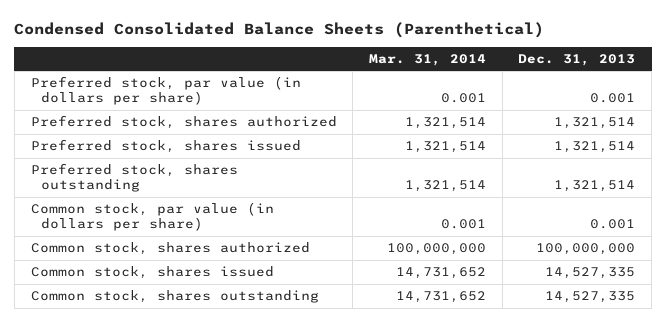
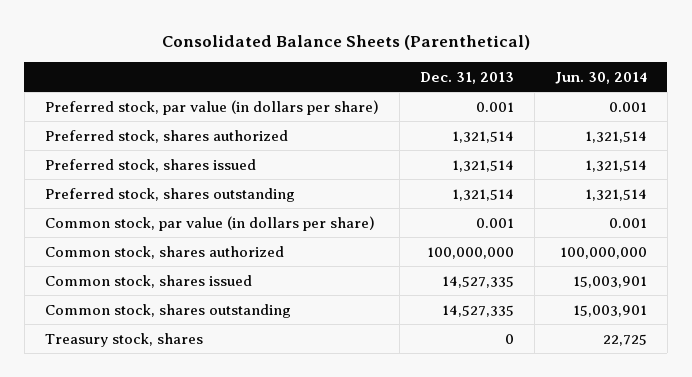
- Condensed Consolidated Balance Sheets (Parenthetical)
+ Consolidated Balance Sheets (Parenthetical)
- | Mar. 31, 2014 | Dec. 31, 2013
+ | Dec. 31, 2013 | Jun. 30, 2014
+ Treasury stock, shares | 0 | 22,725

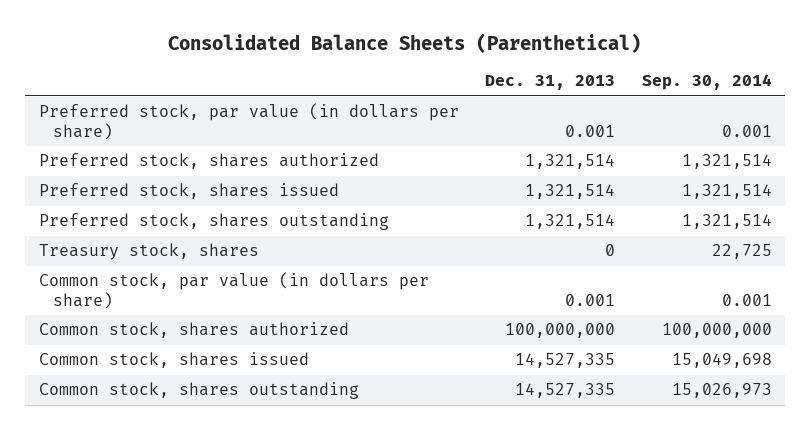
- | Dec. 31, 2013 | Jun. 30, 2014
+ | Dec. 31, 2013 | Sep. 30, 2014
moved up: Treasury stock, shares | 0 | 22,725

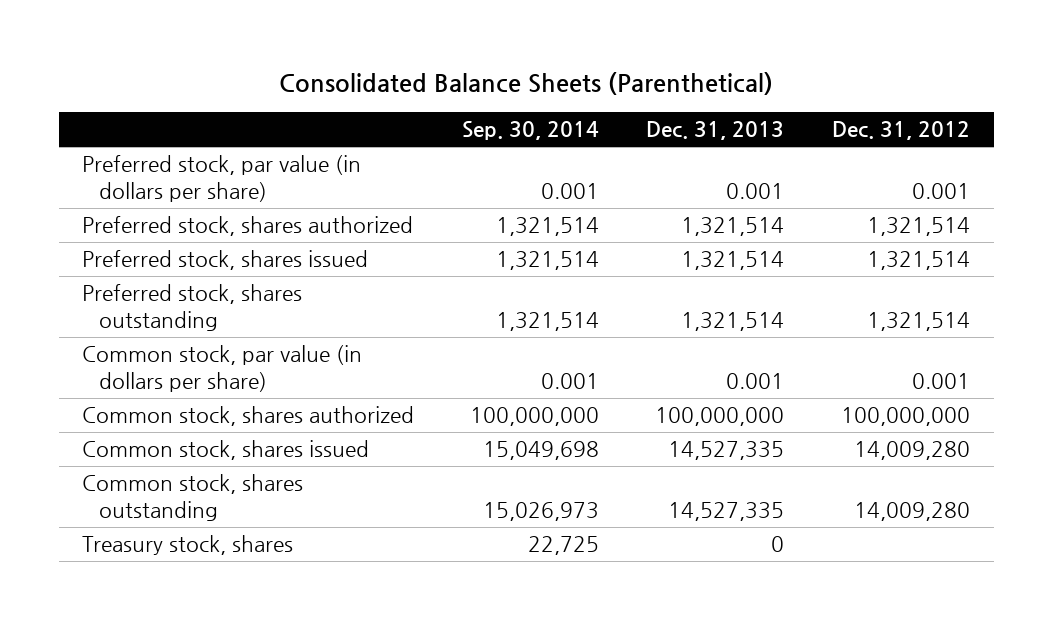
- | Dec. 31, 2013 | Sep. 30, 2014
+ | Sep. 30, 2014 | Dec. 31, 2013 | Dec. 31, 2012
moved down: Treasury stock, shares | 22,725 | 0 |

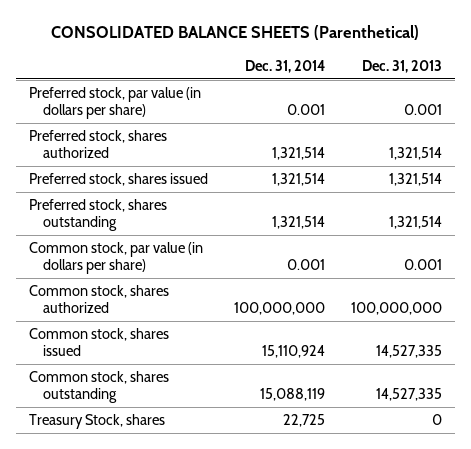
- Consolidated Balance Sheets (Parenthetical)
+ CONSOLIDATED BALANCE SHEETS (Parenthetical)
- | Sep. 30, 2014 | Dec. 31, 2013 | Dec. 31, 2012
+ | Dec. 31, 2014 | Dec. 31, 2013
- Treasury stock, shares | 22,725 | 0 |
+ Treasury Stock, shares | 22,725 | 0

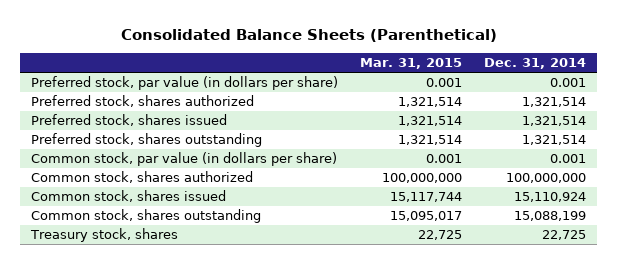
- CONSOLIDATED BALANCE SHEETS (Parenthetical)
+ Consolidated Balance Sheets (Parenthetical)
- | Dec. 31, 2014 | Dec. 31, 2013
+ | Mar. 31, 2015 | Dec. 31, 2014
- Common stock, shares outstanding | 15,088,119 | 14,527,335
- Treasury Stock, shares | 22,725 | 0
+ Common stock, shares outstanding | 15,095,017 | 15,088,199
+ Treasury stock, shares | 22,725 | 22,725

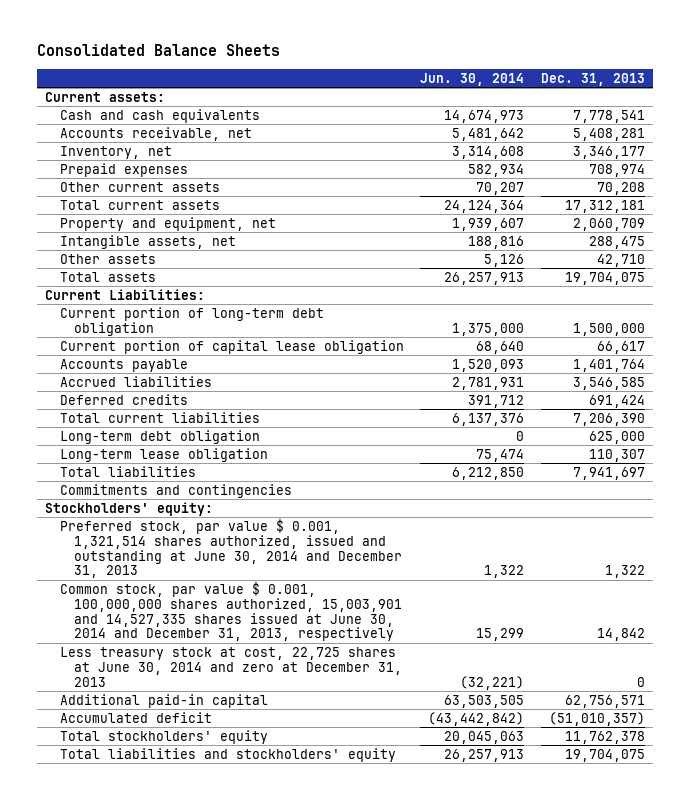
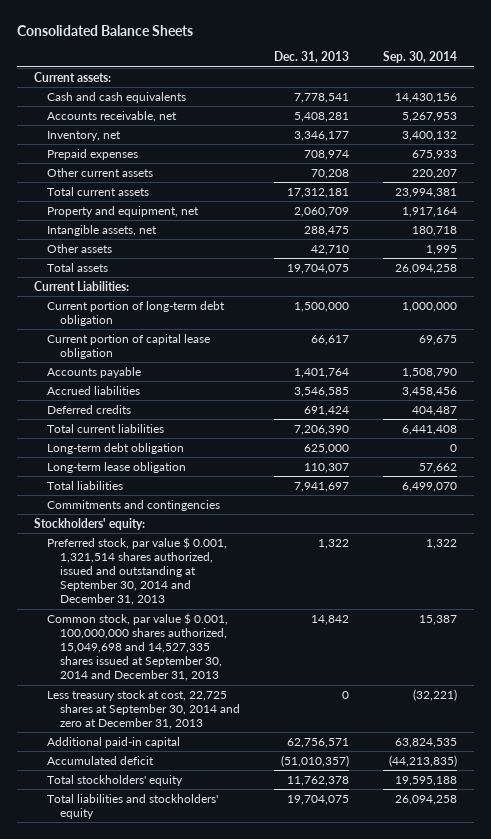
- | Jun. 30, 2014 | Dec. 31, 2013
+ | Dec. 31, 2013 | Sep. 30, 2014
- Preferred stock, par value $ 0.001, 1,321,514 shares authorized, issued and outstanding at June 30, 2014 and December 31, 2013 | 1,322 | 1,322
- Common stock, par value $ 0.001, 100,000,000 shares authorized, 15,003,901 and 14,527,335 shares issued at June 30, 2014 and December 31, 2013, respectively | 15,299 | 14,842
- Less treasury stock at cost, 22,725 shares at June 30, 2014 and zero at December 31, 2013 | (32,221) | 0
+ Preferred stock, par value $ 0.001, 1,321,514 shares authorized, issued and outstanding at September 30, 2014 and December 31, 2013 | 1,322 | 1,322
+ Common stock, par value $ 0.001, 100,000,000 shares authorized, 15,049,698 and 14,527,335 shares issued at September 30, 2014 and December 31, 2013 | 14,842 | 15,387
+ Less treasury stock at cost, 22,725 shares at September 30, 2014 and zero at December 31, 2013 | 0 | (32,221)

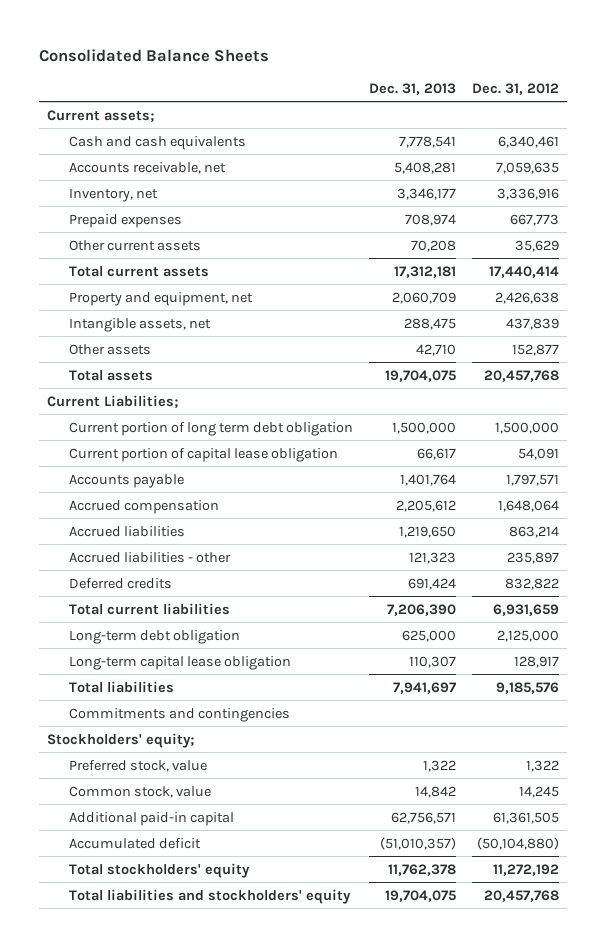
- | Dec. 31, 2013 | Sep. 30, 2014
+ | Dec. 31, 2013 | Dec. 31, 2012
- Current assets:
+ Current assets;
- Current Liabilities:
- Current portion of long-term debt obligation | 1,500,000 | 1,000,000
+ Current Liabilities;
+ Current portion of long term debt obligation | 1,500,000 | 1,500,000
- Accrued liabilities | 3,546,585 | 3,458,456
+ Accrued compensation | 2,205,612 | 1,648,064
+ Accrued liabilities | 1,219,650 | 863,214
+ Accrued liabilities - other | 121,323 | 235,897
- Long-term lease obligation | 110,307 | 57,662
+ Long-term capital lease obligation | 110,307 | 128,917
- Stockholders' equity:
- Preferred stock, par value $ 0.001, 1,321,514 shares authorized, issued and outstanding at September 30, 2014 and December 31, 2013 | 1,322 | 1,322
- Common stock, par value $ 0.001, 100,000,000 shares authorized, 15,049,698 and 14,527,335 shares issued at September 30, 2014 and December 31, 2013 | 14,842 | 15,387
- Less treasury stock at cost, 22,725 shares at September 30, 2014 and zero at December 31, 2013 | 0 | (32,221)
+ Stockholders' equity;
+ Preferred stock, value | 1,322 | 1,322
+ Common stock, value | 14,842 | 14,245

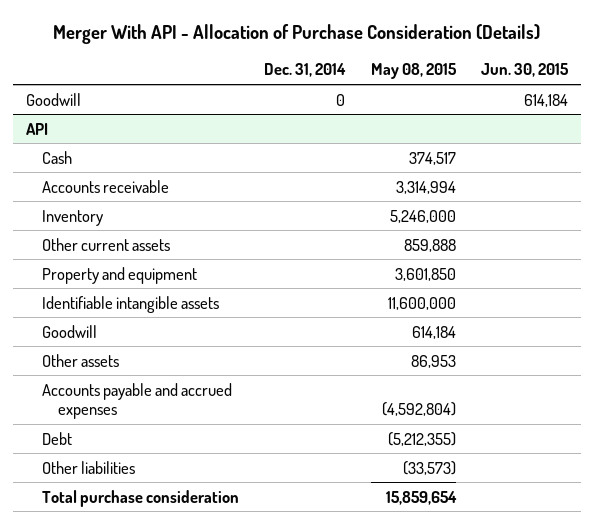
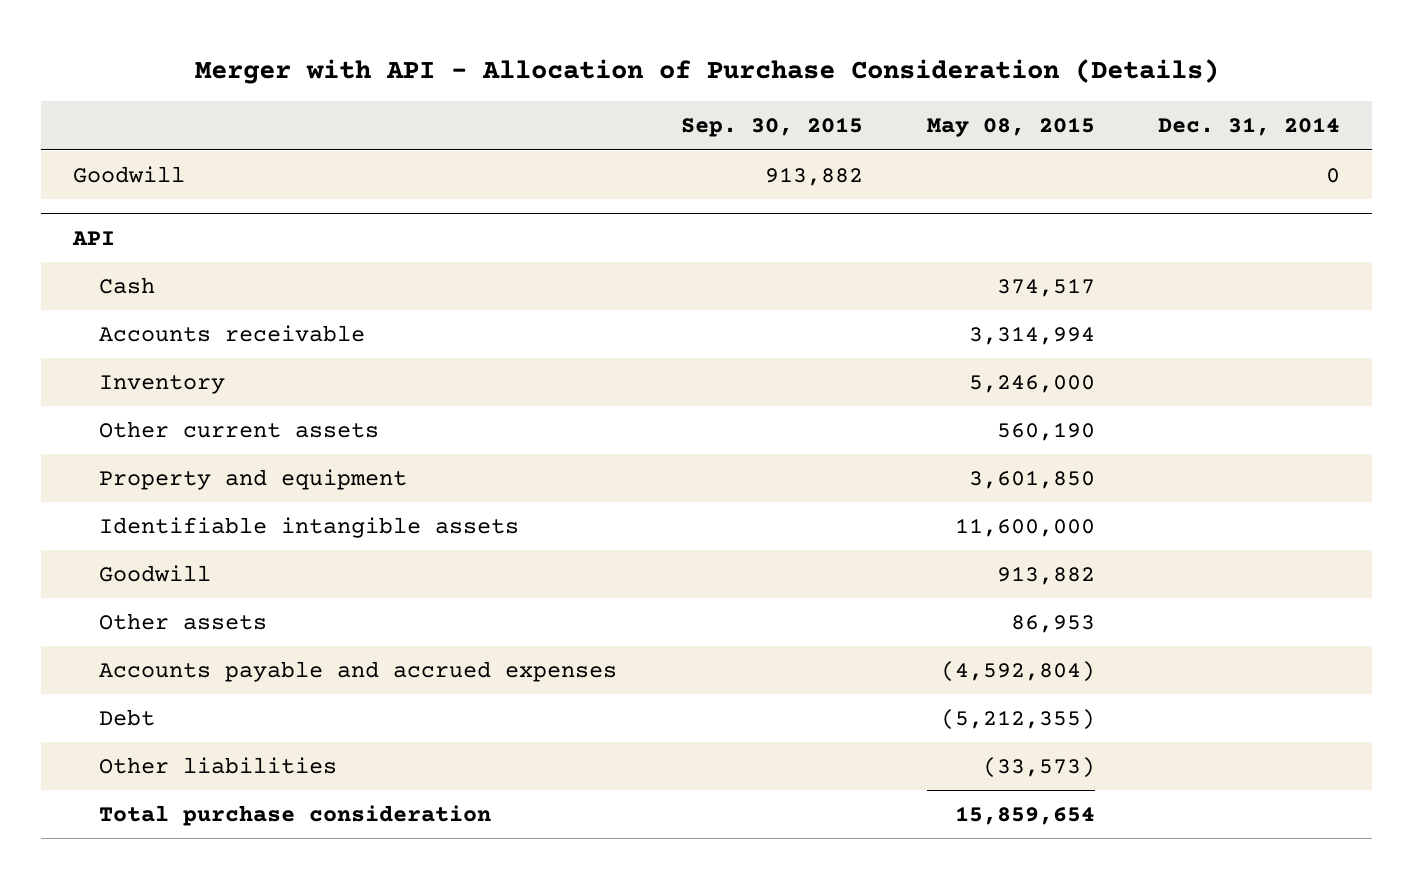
- Merger With API - Allocation of Purchase Consideration (Details)
+ Merger with API - Allocation of Purchase Consideration (Details)
- | Dec. 31, 2014 | May 08, 2015 | Jun. 30, 2015
+ | Sep. 30, 2015 | May 08, 2015 | Dec. 31, 2014
@ API
- Other current assets | | 859,888 |
+ Other current assets | | 560,190 |
- Goodwill | | 614,184 |
+ Goodwill | | 913,882 |

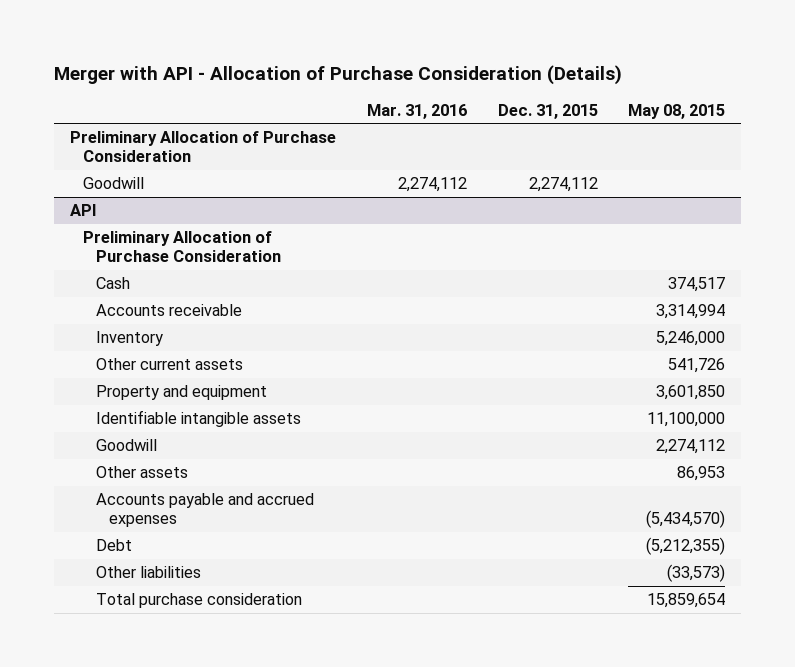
- | Sep. 30, 2015 | May 08, 2015 | Dec. 31, 2014
+ | Mar. 31, 2016 | Dec. 31, 2015 | May 08, 2015
+ Preliminary Allocation of Purchase Consideration
@ API
+ Preliminary Allocation of Purchase Consideration
- Other current assets | | 560,190 |
+ Other current assets | | | 541,726
- Identifiable intangible assets | | 11,600,000 |
- Goodwill | | 913,882 |
+ Identifiable intangible assets | | | 11,100,000
+ Goodwill | | | 2,274,112
- Accounts payable and accrued expenses | | (4,592,804) |
+ Accounts payable and accrued expenses | | | (5,434,570)

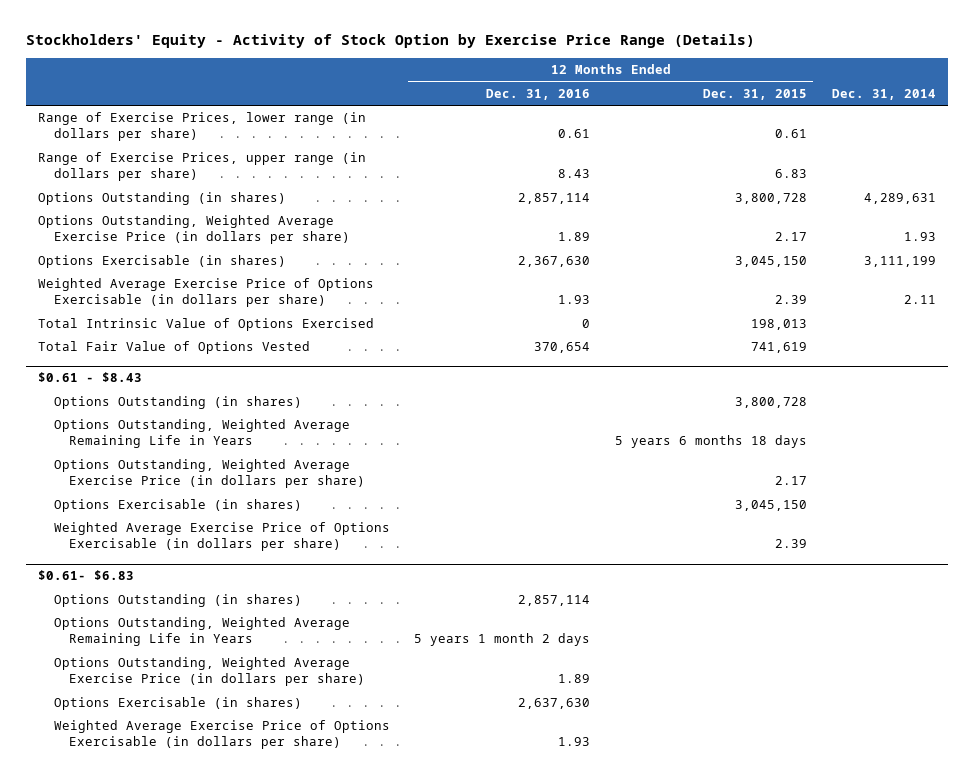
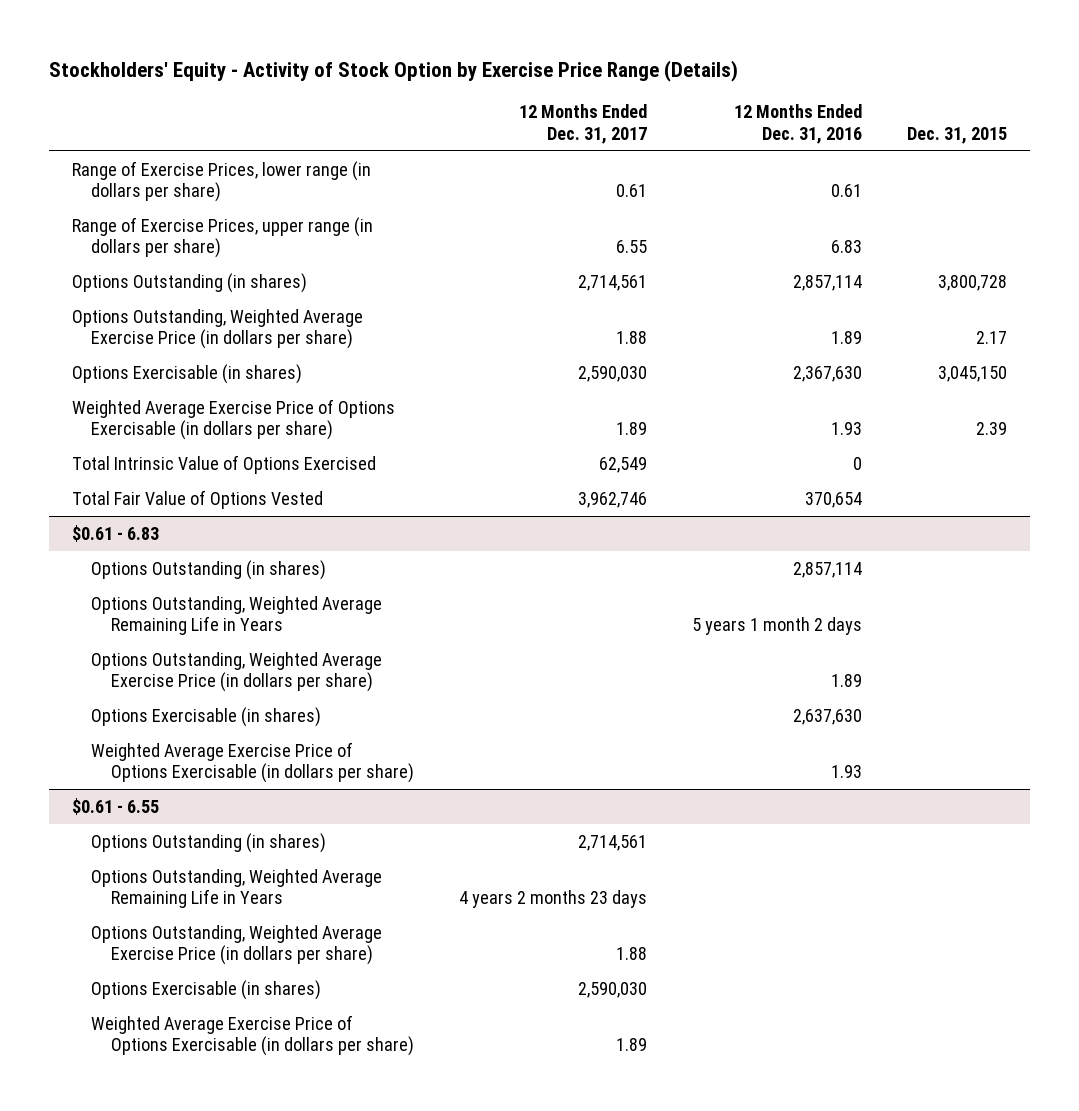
- | 12 Months Ended Dec. 31, 2016 | 12 Months Ended Dec. 31, 2015 | Dec. 31, 2014
+ | 12 Months Ended Dec. 31, 2017 | 12 Months Ended Dec. 31, 2016 | Dec. 31, 2015
- Range of Exercise Prices, upper range (in dollars per share) | 8.43 | 6.83 |
+ Range of Exercise Prices, upper range (in dollars per share) | 6.55 | 6.83 |
- $0.61 - $8.43
- Options Outstanding (in shares) | | 3,800,728 |
- Options Outstanding, Weighted Average Remaining Life in Years | | 5 years 6 months 18 days |
- Options Outstanding, Weighted Average Exercise Price (in dollars per share) | | 2.17 |
- Options Exercisable (in shares) | | 3,045,150 |
- Weighted Average Exercise Price of Options Exercisable (in dollars per share) | | 2.39 |
- $0.61- $6.83
+ $0.61 - 6.83
+ $0.61 - 6.55
+ Options Outstanding (in shares) | 2,714,561 | |
+ Options Outstanding, Weighted Average Remaining Life in Years | 4 years 2 months 23 days | |
+ Options Outstanding, Weighted Average Exercise Price (in dollars per share) | 1.88 | |
+ Options Exercisable (in shares) | 2,590,030 | |
+ Weighted Average Exercise Price of Options Exercisable (in dollars per share) | 1.89 | |

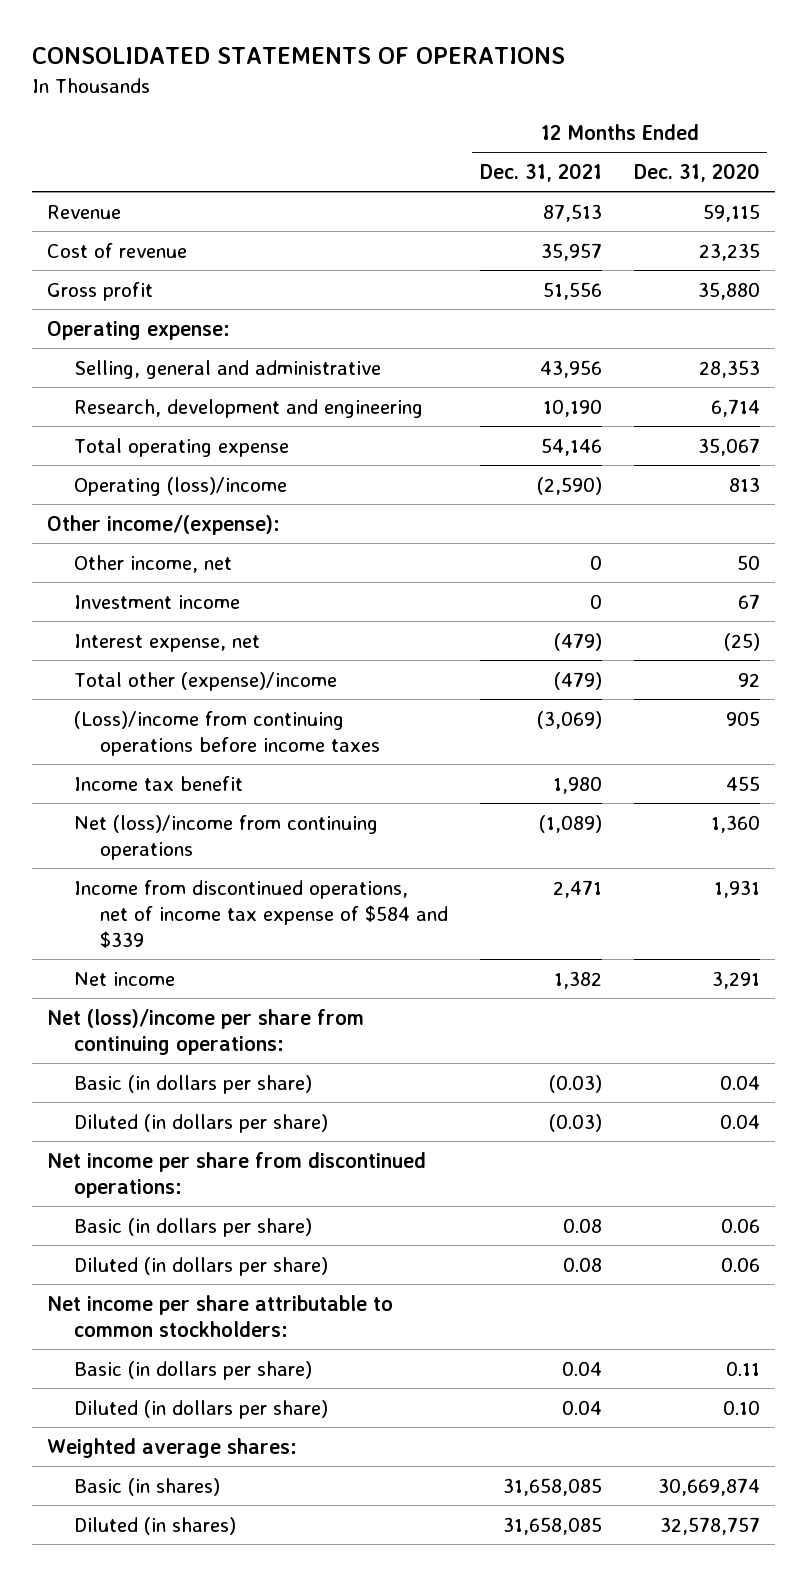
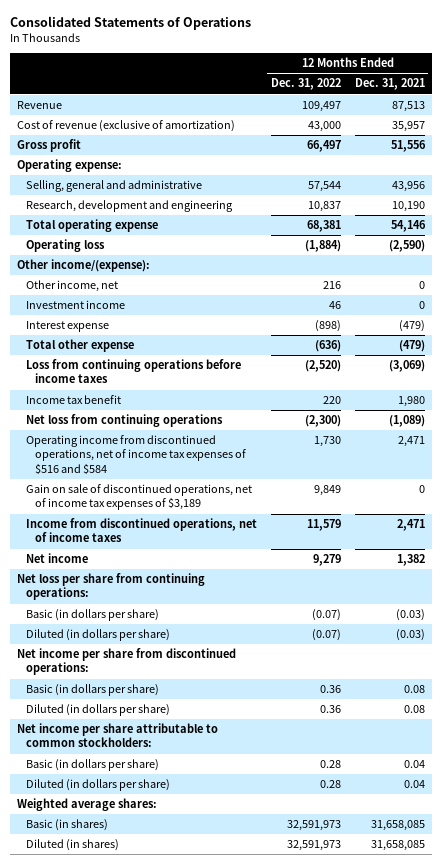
- CONSOLIDATED STATEMENTS OF OPERATIONS
+ Consolidated Statements of Operations
- | 12 Months Ended Dec. 31, 2021 | 12 Months Ended Dec. 31, 2020
+ | 12 Months Ended Dec. 31, 2022 | 12 Months Ended Dec. 31, 2021
- Cost of revenue | 35,957 | 23,235
+ Cost of revenue (exclusive of amortization) | 43,000 | 35,957
- Operating (loss)/income | (2,590) | 813
+ Operating loss | (1,884) | (2,590)
- Interest expense, net | (479) | (25)
- Total other (expense)/income | (479) | 92
- (Loss)/income from continuing operations before income taxes | (3,069) | 905
+ Interest expense | (898) | (479)
+ Total other expense | (636) | (479)
+ Loss from continuing operations before income taxes | (2,520) | (3,069)
- Net (loss)/income from continuing operations | (1,089) | 1,360
- Income from discontinued operations, net of income tax expense of $584 and $339 | 2,471 | 1,931
+ Net loss from continuing operations | (2,300) | (1,089)
+ Operating income from discontinued operations, net of income tax expenses of $516 and $584 | 1,730 | 2,471
+ Gain on sale of discontinued operations, net of income tax expenses of $3,189 | 9,849 | 0
+ Income from discontinued operations, net of income taxes | 11,579 | 2,471
- Net (loss)/income per share from continuing operations:
+ Net loss per share from continuing operations:

